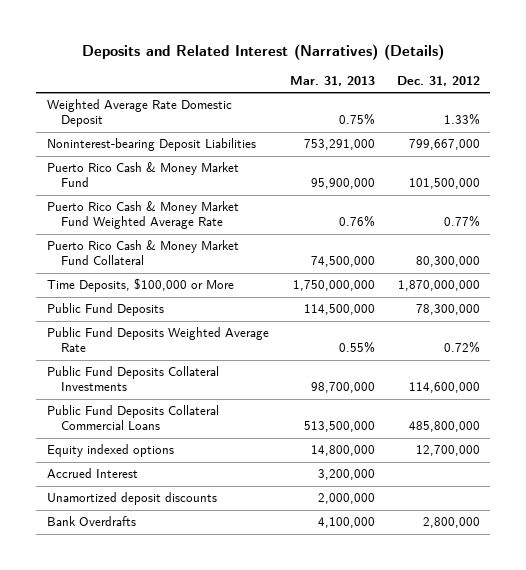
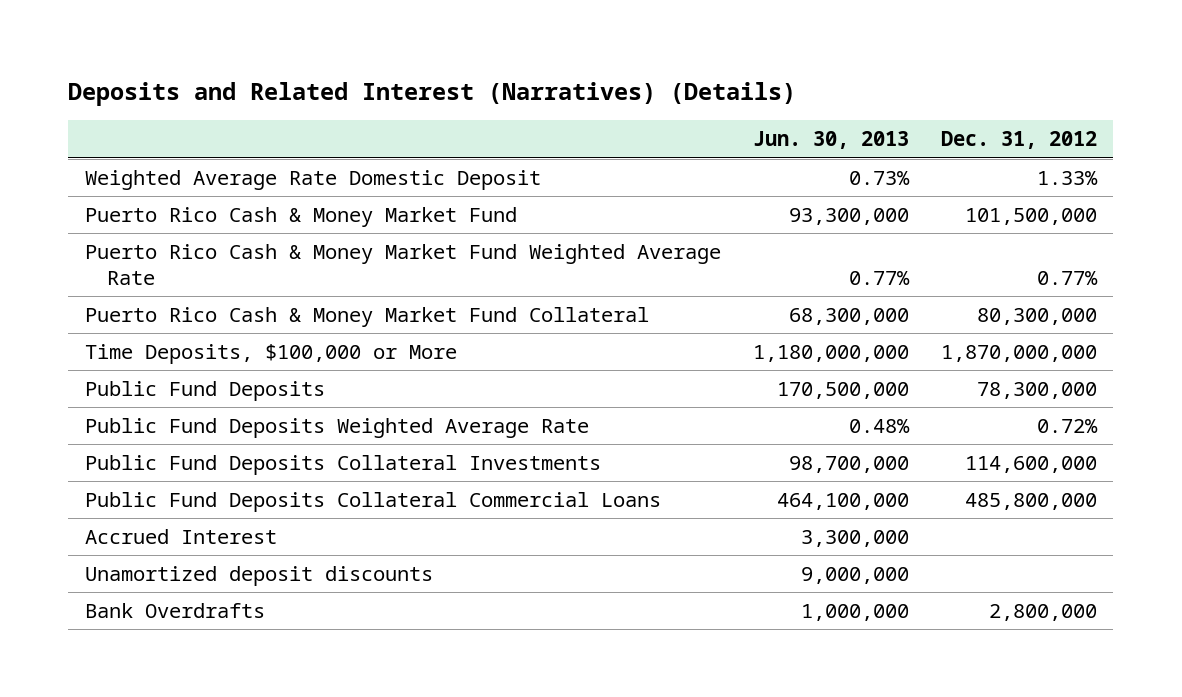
- | Mar. 31, 2013 | Dec. 31, 2012
+ | Jun. 30, 2013 | Dec. 31, 2012
- Noninterest-bearing Deposit Liabilities | 753,291,000 | 799,667,000
- Equity indexed options | 14,800,000 | 12,700,000

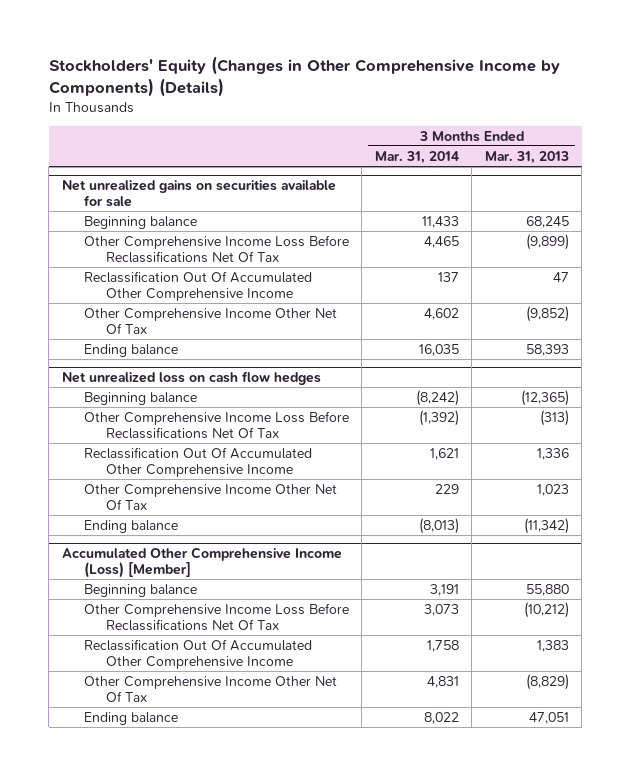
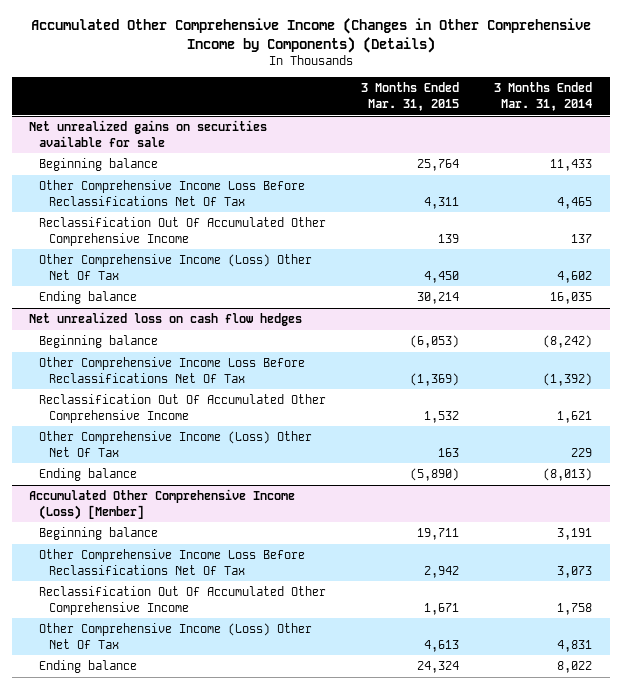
- Stockholders' Equity (Changes in Other Comprehensive Income by Components) (Details)
+ Accumulated Other Comprehensive Income (Changes in Other Comprehensive Income by Components) (Details)
- | 3 Months Ended Mar. 31, 2014 | 3 Months Ended Mar. 31, 2013
+ | 3 Months Ended Mar. 31, 2015 | 3 Months Ended Mar. 31, 2014
@ Net unrealized gains on securities available for sale
- Other Comprehensive Income Other Net Of Tax | 4,602 | (9,852)
+ Other Comprehensive Income (Loss) Other Net Of Tax | 4,450 | 4,602
@ Net unrealized loss on cash flow hedges
- Other Comprehensive Income Other Net Of Tax | 229 | 1,023
+ Other Comprehensive Income (Loss) Other Net Of Tax | 163 | 229
@ Accumulated Other Comprehensive Income (Loss) [Member]
- Other Comprehensive Income Other Net Of Tax | 4,831 | (8,829)
+ Other Comprehensive Income (Loss) Other Net Of Tax | 4,613 | 4,831

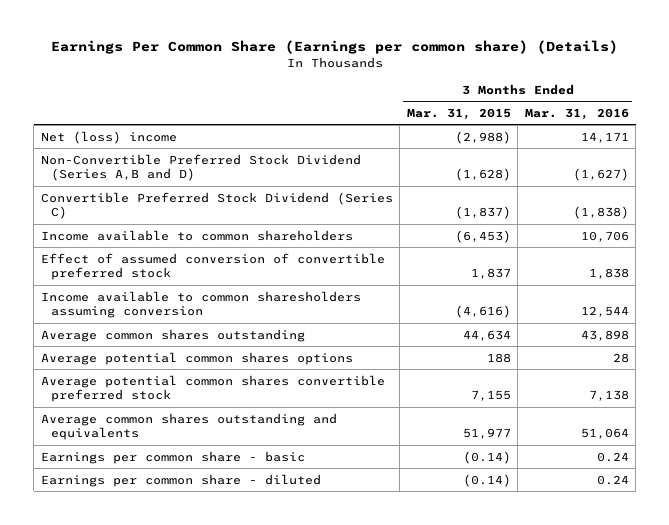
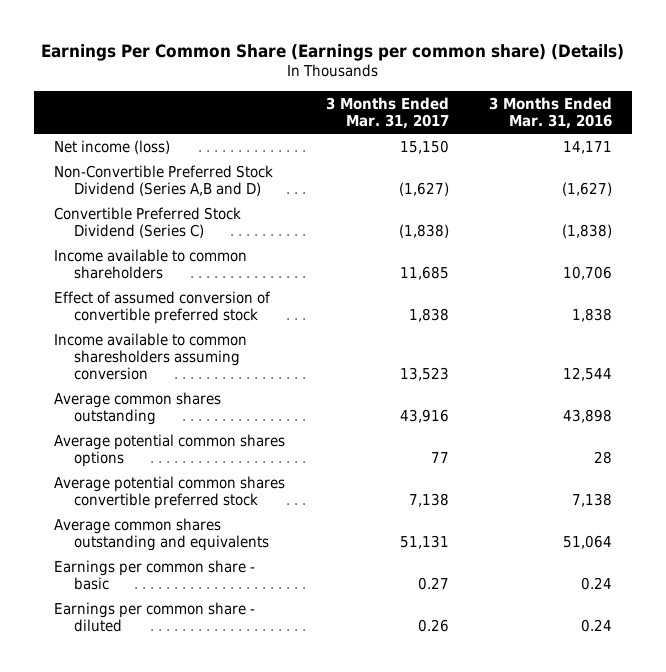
- | 3 Months Ended Mar. 31, 2015 | 3 Months Ended Mar. 31, 2016
+ | 3 Months Ended Mar. 31, 2017 | 3 Months Ended Mar. 31, 2016
- Net (loss) income | (2,988) | 14,171
+ Net income (loss) | 15,150 | 14,171

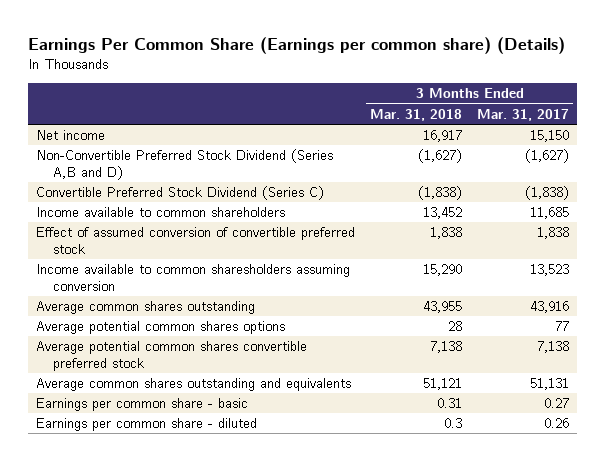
- | 3 Months Ended Mar. 31, 2017 | 3 Months Ended Mar. 31, 2016
+ | 3 Months Ended Mar. 31, 2018 | 3 Months Ended Mar. 31, 2017
- Net income (loss) | 15,150 | 14,171
+ Net income | 16,917 | 15,150

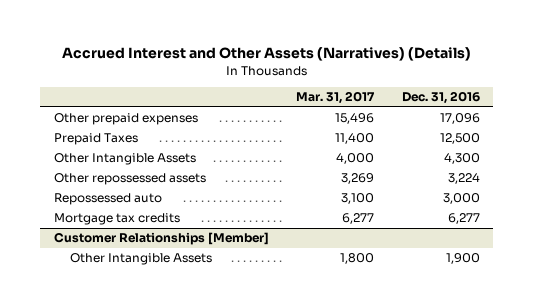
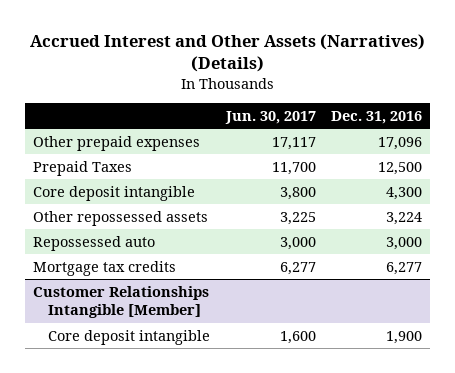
- | Mar. 31, 2017 | Dec. 31, 2016
+ | Jun. 30, 2017 | Dec. 31, 2016
- Other Intangible Assets | 4,000 | 4,300
+ Core deposit intangible | 3,800 | 4,300
- Customer Relationships [Member]
- Other Intangible Assets | 1,800 | 1,900
+ Customer Relationships Intangible [Member]
+ Core deposit intangible | 1,600 | 1,900

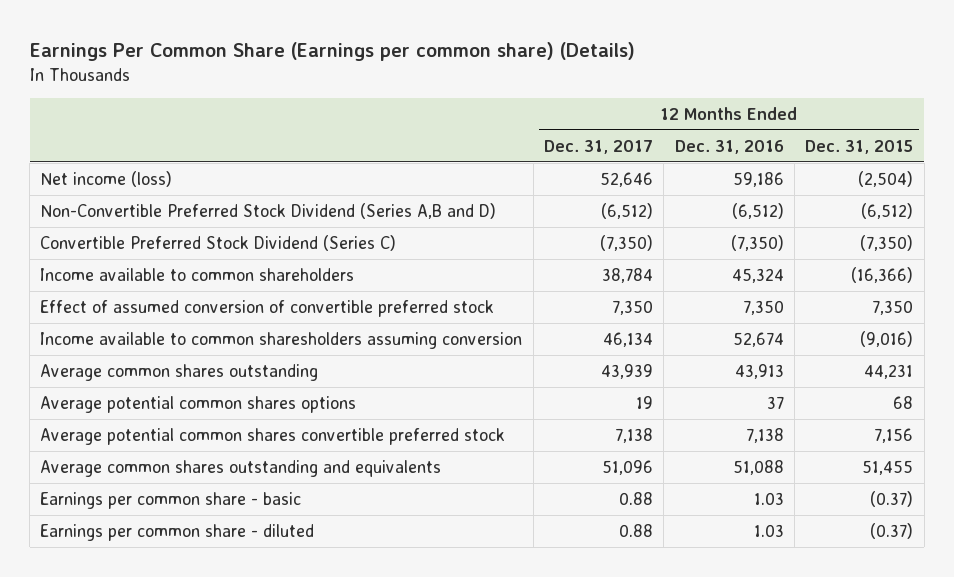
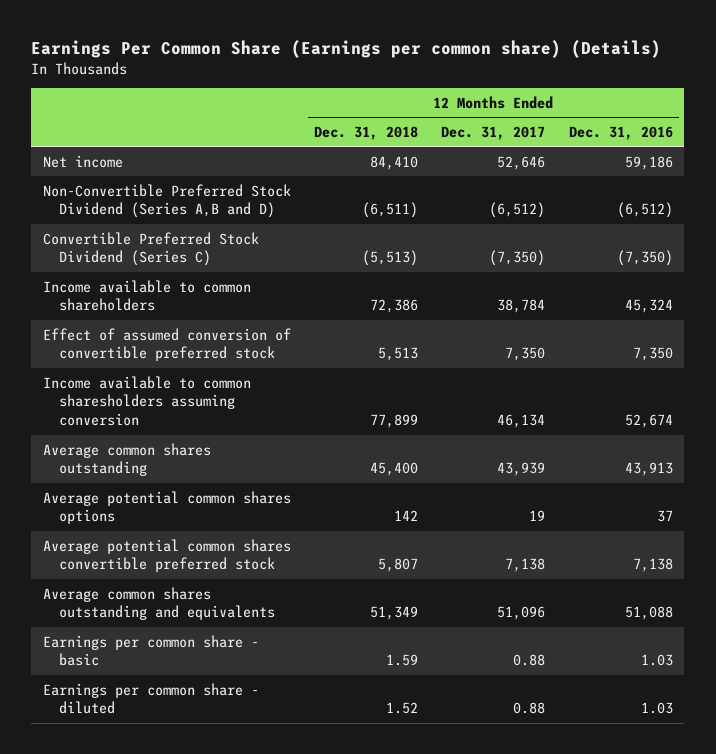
- | 12 Months Ended Dec. 31, 2017 | 12 Months Ended Dec. 31, 2016 | 12 Months Ended Dec. 31, 2015
+ | 12 Months Ended Dec. 31, 2018 | 12 Months Ended Dec. 31, 2017 | 12 Months Ended Dec. 31, 2016
- Net income (loss) | 52,646 | 59,186 | (2,504)
+ Net income | 84,410 | 52,646 | 59,186

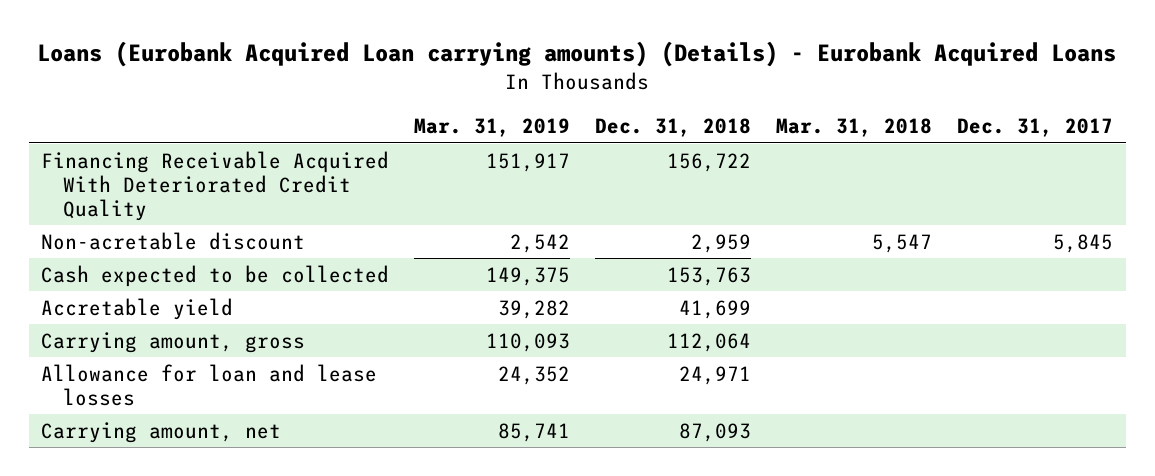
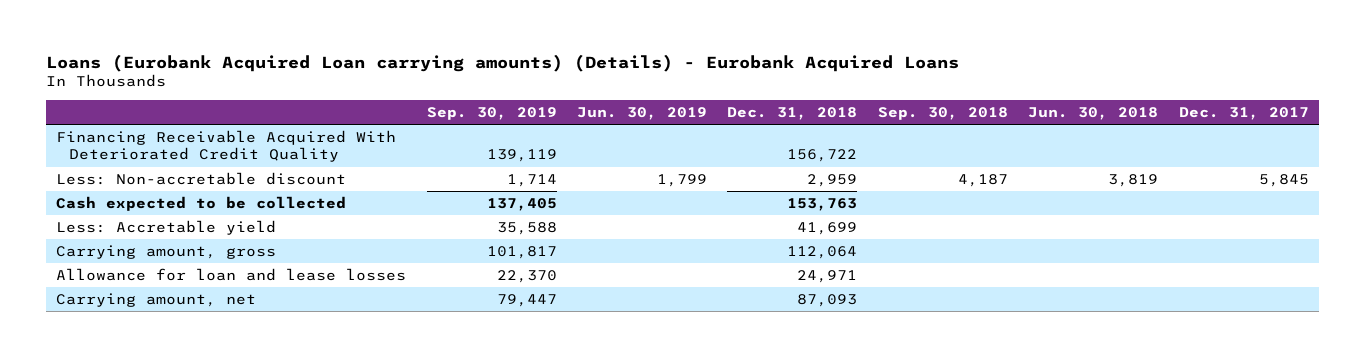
- | Mar. 31, 2019 | Dec. 31, 2018 | Mar. 31, 2018 | Dec. 31, 2017
+ | Sep. 30, 2019 | Jun. 30, 2019 | Dec. 31, 2018 | Sep. 30, 2018 | Jun. 30, 2018 | Dec. 31, 2017
- Non-acretable discount | 2,542 | 2,959 | 5,547 | 5,845
+ Less: Non-accretable discount | 1,714 | 1,799 | 2,959 | 4,187 | 3,819 | 5,845
- Accretable yield | 39,282 | 41,699 | |
+ Less: Accretable yield | 35,588 | | 41,699 | | |

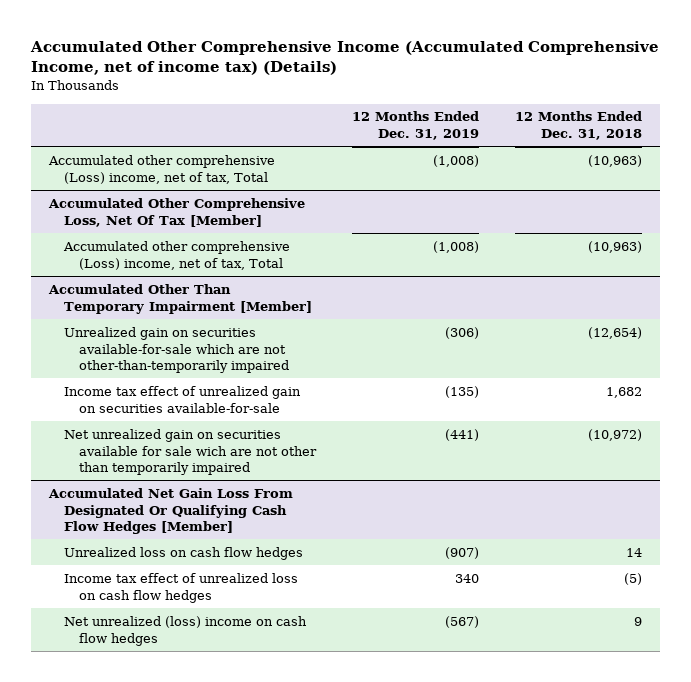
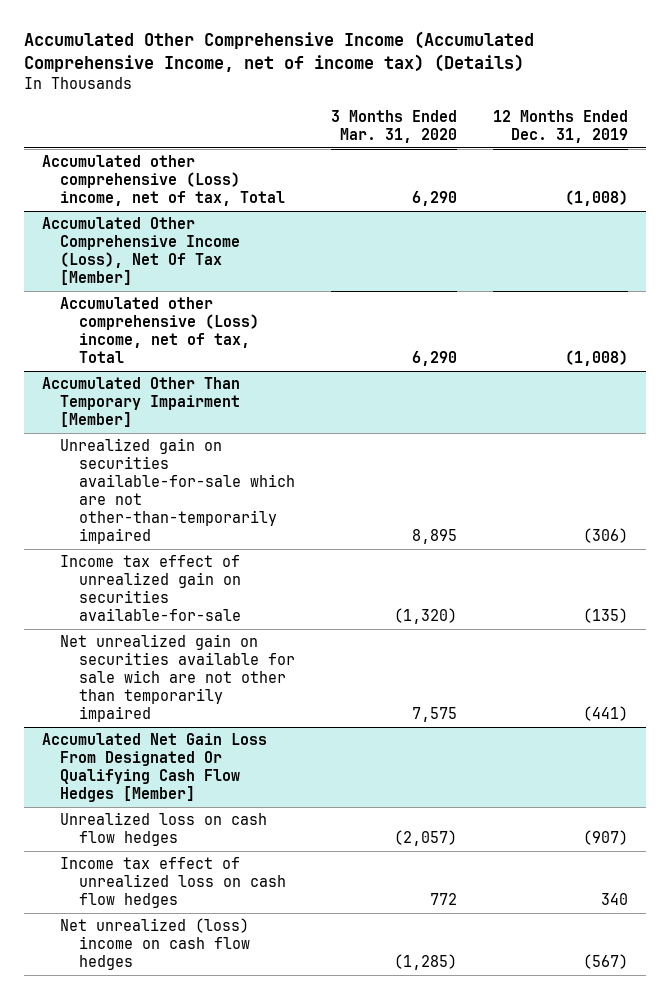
- | 12 Months Ended Dec. 31, 2019 | 12 Months Ended Dec. 31, 2018
+ | 3 Months Ended Mar. 31, 2020 | 12 Months Ended Dec. 31, 2019
- Accumulated Other Comprehensive Loss, Net Of Tax [Member]
+ Accumulated Other Comprehensive Income (Loss), Net Of Tax [Member]

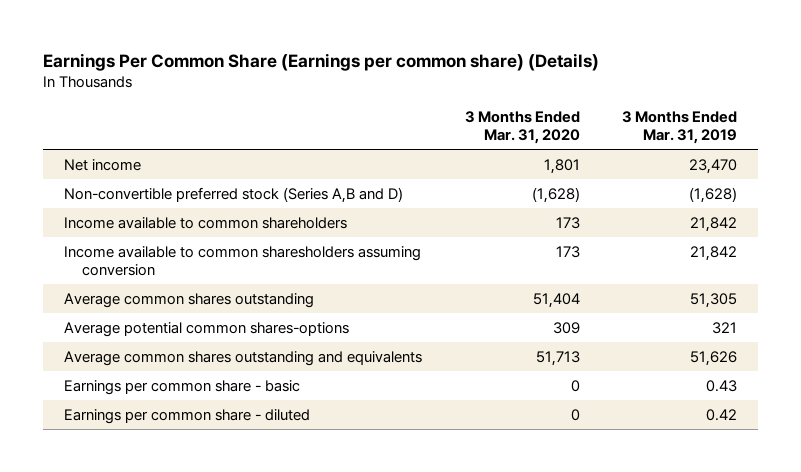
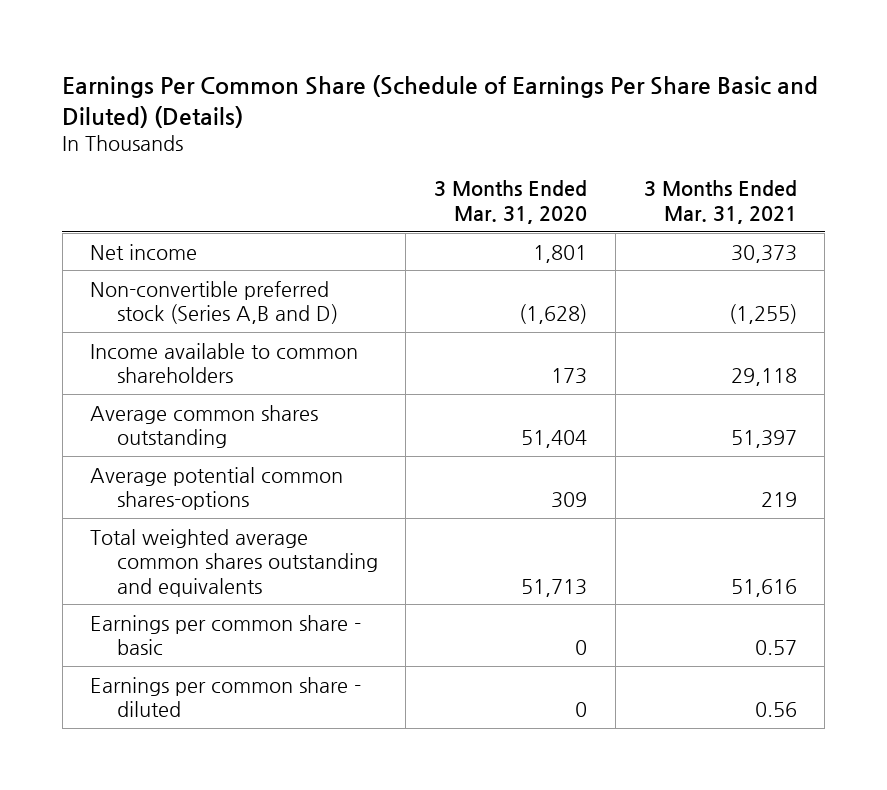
- Earnings Per Common Share (Earnings per common share) (Details)
+ Earnings Per Common Share (Schedule of Earnings Per Share Basic and Diluted) (Details)
- | 3 Months Ended Mar. 31, 2020 | 3 Months Ended Mar. 31, 2019
+ | 3 Months Ended Mar. 31, 2020 | 3 Months Ended Mar. 31, 2021
- Income available to common sharesholders assuming conversion | 173 | 21,842
- Average common shares outstanding and equivalents | 51,713 | 51,626
+ Total weighted average common shares outstanding and equivalents | 51,713 | 51,616

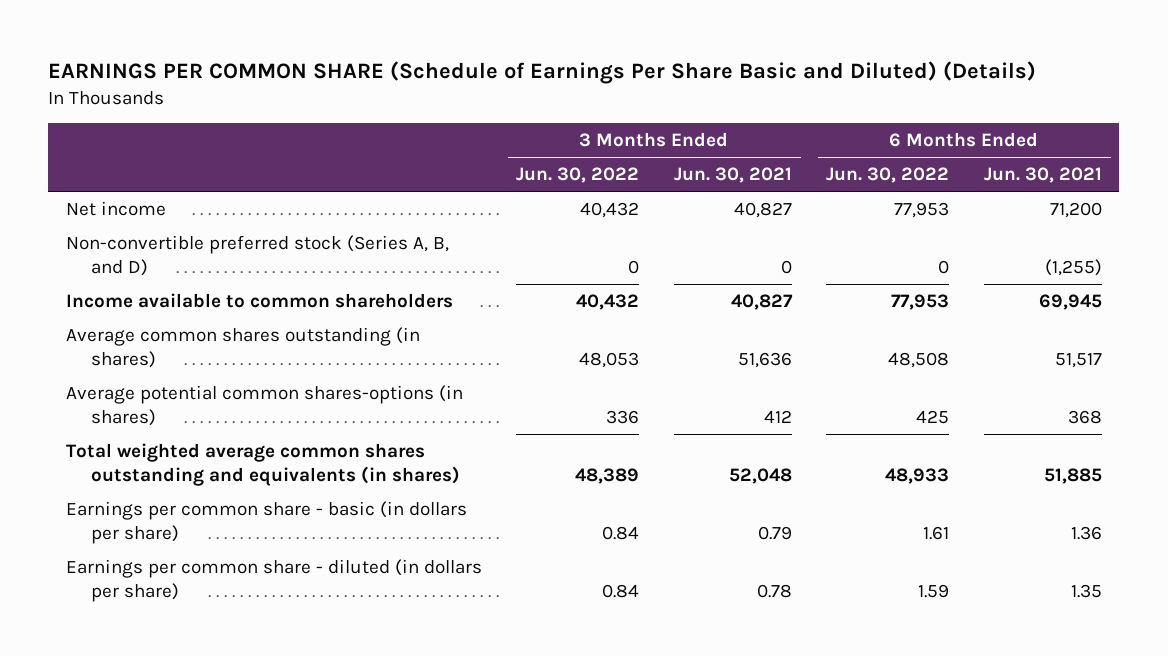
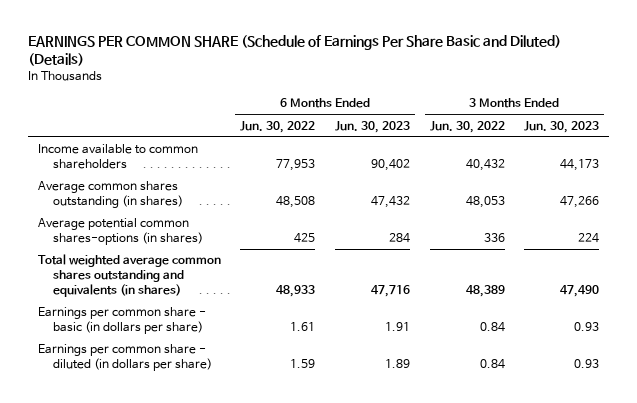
- | 3 Months Ended Jun. 30, 2022 | 3 Months Ended Jun. 30, 2021 | 6 Months Ended Jun. 30, 2022 | 6 Months Ended Jun. 30, 2021
+ | 6 Months Ended Jun. 30, 2022 | 6 Months Ended Jun. 30, 2023 | 3 Months Ended Jun. 30, 2022 | 3 Months Ended Jun. 30, 2023
- Net income | 40,432 | 40,827 | 77,953 | 71,200
- Non-convertible preferred stock (Series A, B, and D) | 0 | 0 | 0 | (1,255)

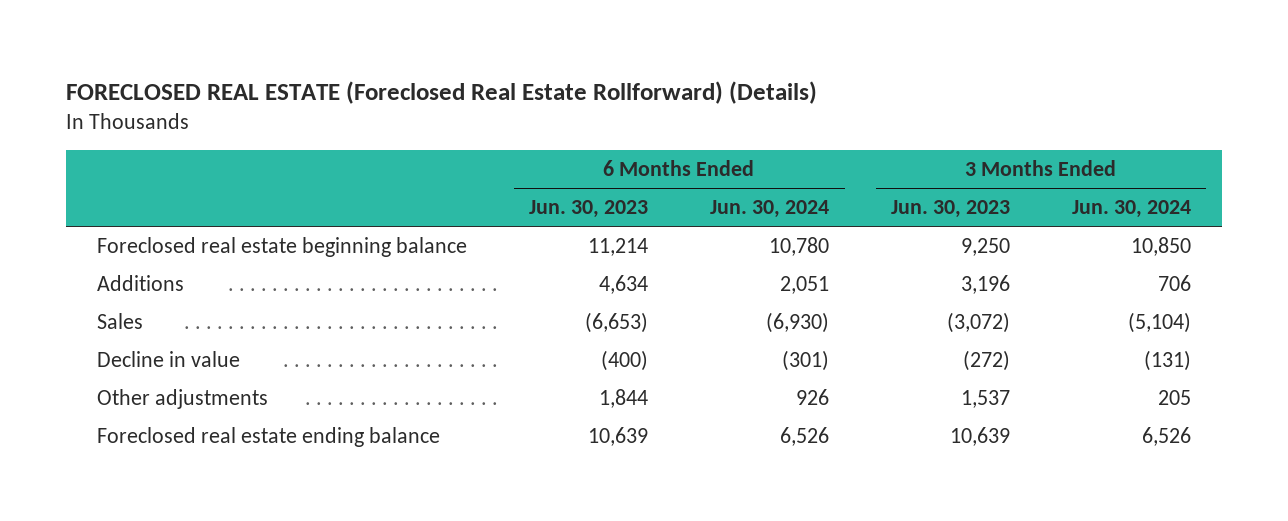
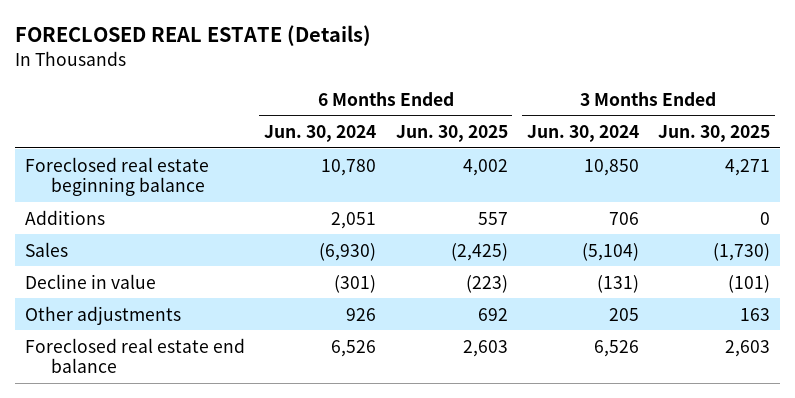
- FORECLOSED REAL ESTATE (Foreclosed Real Estate Rollforward) (Details)
+ FORECLOSED REAL ESTATE (Details)
- | 6 Months Ended Jun. 30, 2023 | 6 Months Ended Jun. 30, 2024 | 3 Months Ended Jun. 30, 2023 | 3 Months Ended Jun. 30, 2024
+ | 6 Months Ended Jun. 30, 2024 | 6 Months Ended Jun. 30, 2025 | 3 Months Ended Jun. 30, 2024 | 3 Months Ended Jun. 30, 2025
- Foreclosed real estate ending balance | 10,639 | 6,526 | 10,639 | 6,526
+ Foreclosed real estate end balance | 6,526 | 2,603 | 6,526 | 2,603

